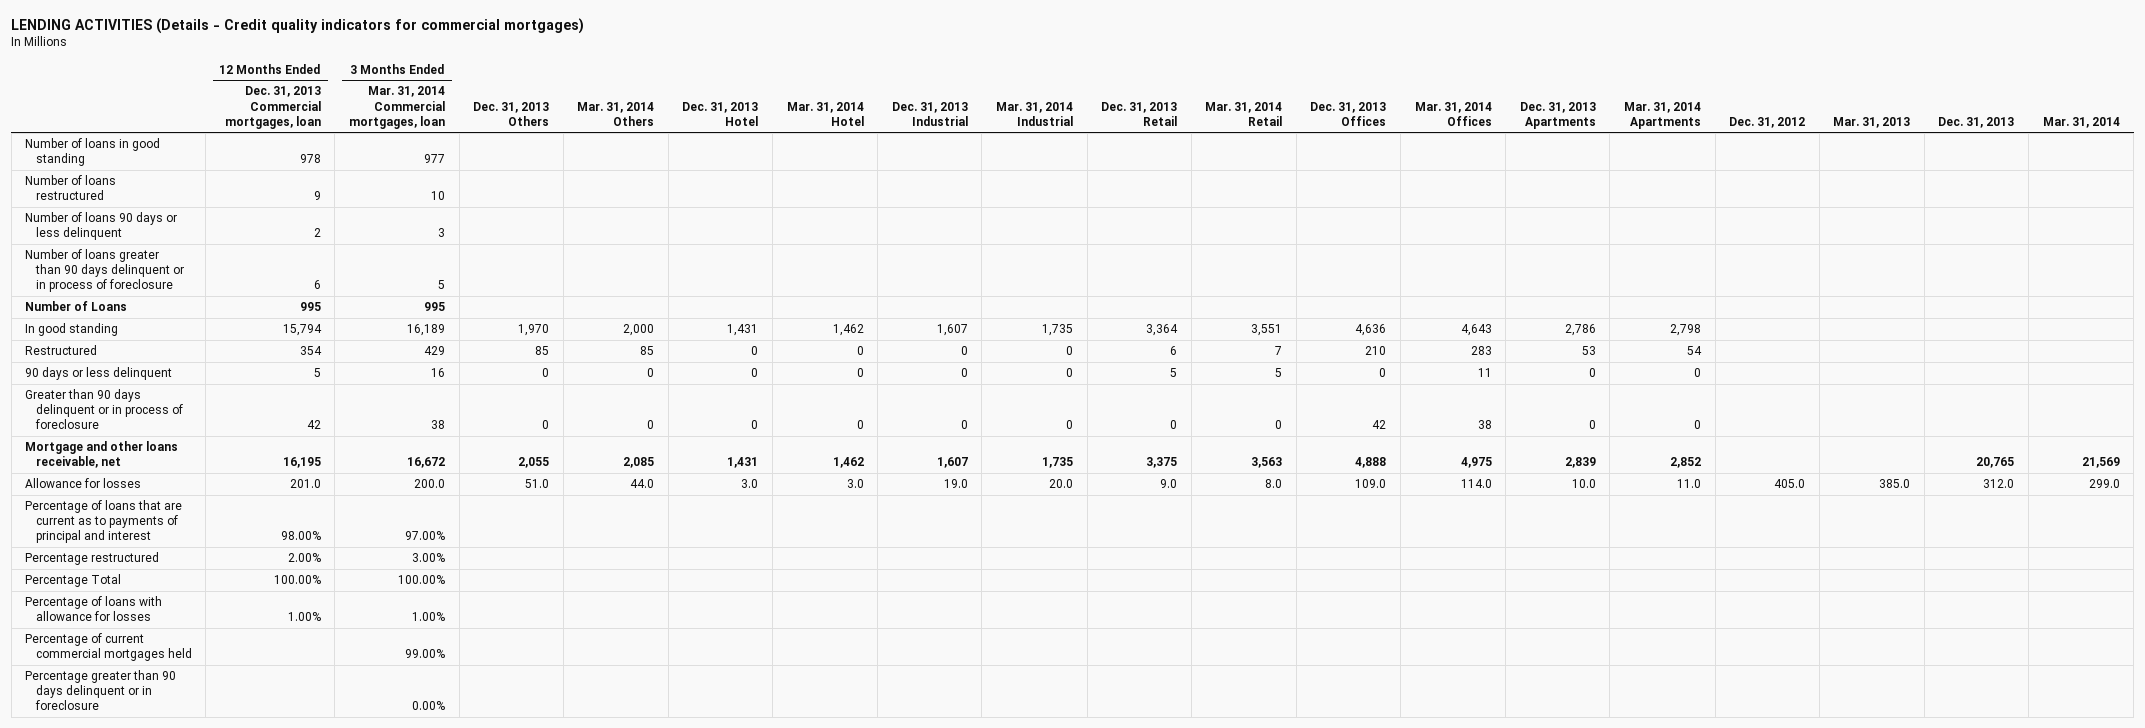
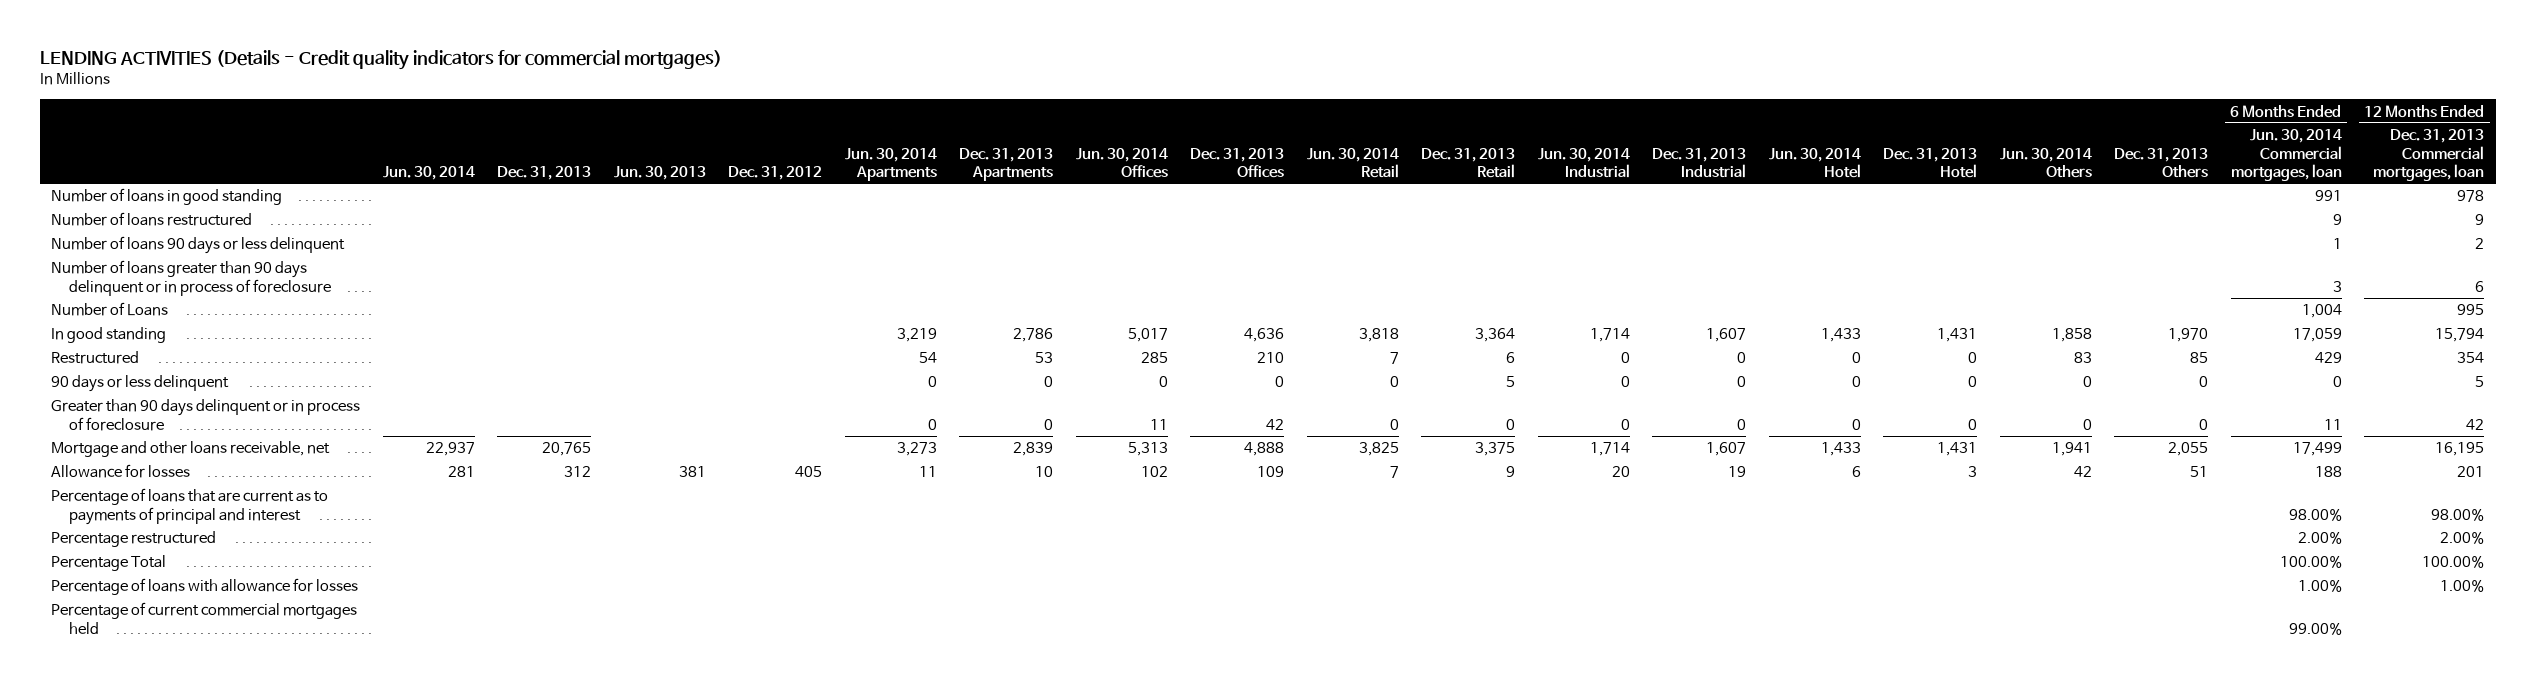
- | 12 Months Ended Dec. 31, 2013 Commercial mortgages, loan | 3 Months Ended Mar. 31, 2014 Commercial mortgages, loan | Dec. 31, 2013 Others | Mar. 31, 2014 Others | Dec. 31, 2013 Hotel | Mar. 31, 2014 Hotel | Dec. 31, 2013 Industrial | Mar. 31, 2014 Industrial | Dec. 31, 2013 Retail | Mar. 31, 2014 Retail | Dec. 31, 2013 Offices | Mar. 31, 2014 Offices | Dec. 31, 2013 Apartments | Mar. 31, 2014 Apartments | Dec. 31, 2012 | Mar. 31, 2013 | Dec. 31, 2013 | Mar. 31, 2014
+ | Jun. 30, 2014 | Dec. 31, 2013 | Jun. 30, 2013 | Dec. 31, 2012 | Jun. 30, 2014 Apartments | Dec. 31, 2013 Apartments | Jun. 30, 2014 Offices | Dec. 31, 2013 Offices | Jun. 30, 2014 Retail | Dec. 31, 2013 Retail | Jun. 30, 2014 Industrial | Dec. 31, 2013 Industrial | Jun. 30, 2014 Hotel | Dec. 31, 2013 Hotel | Jun. 30, 2014 Others | Dec. 31, 2013 Others | 6 Months Ended Jun. 30, 2014 Commercial mortgages, loan | 12 Months Ended Dec. 31, 2013 Commercial mortgages, loan
- Allowance for losses | 201.0 | 200.0 | 51.0 | 44.0 | 3.0 | 3.0 | 19.0 | 20.0 | 9.0 | 8.0 | 109.0 | 114.0 | 10.0 | 11.0 | 405.0 | 385.0 | 312.0 | 299.0
+ Allowance for losses | 281 | 312 | 381 | 405 | 11 | 10 | 102 | 109 | 7 | 9 | 20 | 19 | 6 | 3 | 42 | 51 | 188 | 201
- Percentage greater than 90 days delinquent or in foreclosure | | 0.00% | | | | | | | | | | | | | | | |

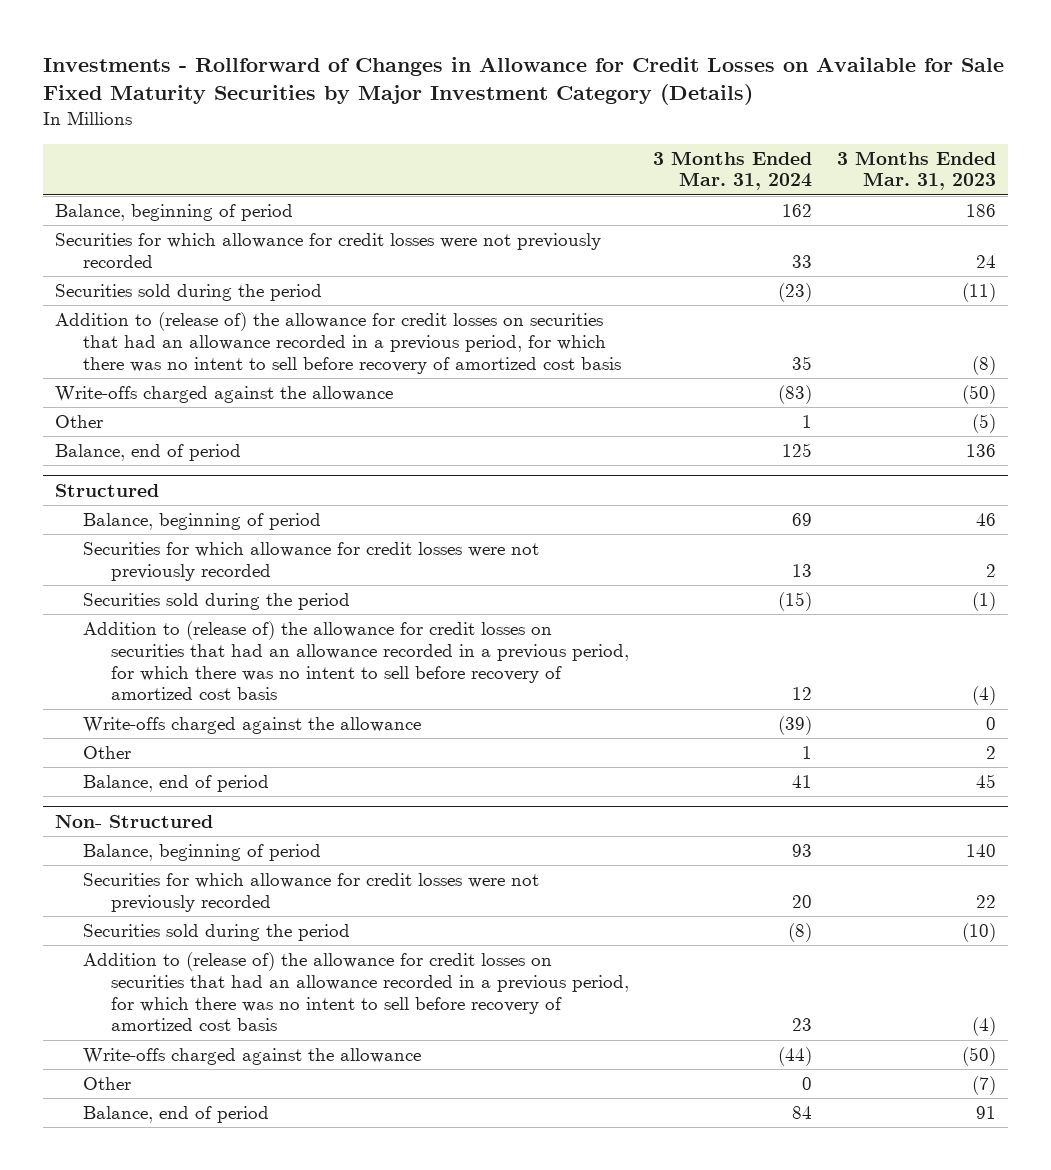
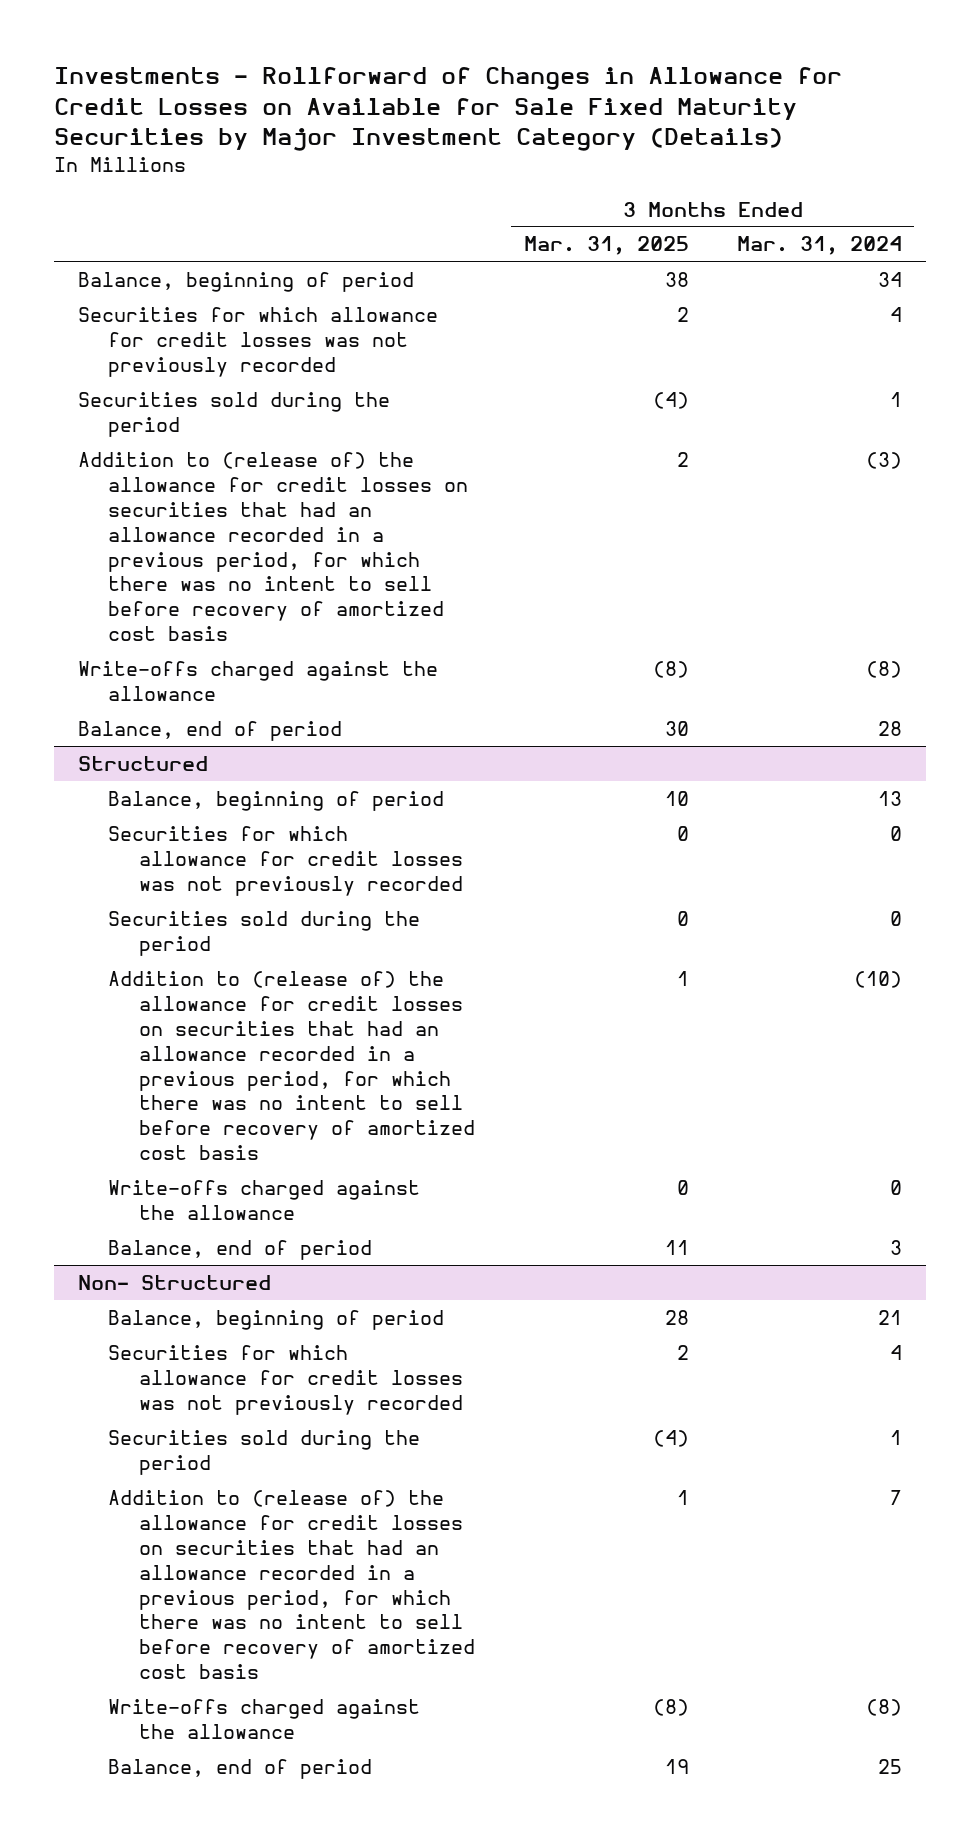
- | 3 Months Ended Mar. 31, 2024 | 3 Months Ended Mar. 31, 2023
+ | 3 Months Ended Mar. 31, 2025 | 3 Months Ended Mar. 31, 2024
- Balance, beginning of period | 162 | 186
- Securities for which allowance for credit losses were not previously recorded | 33 | 24
- Securities sold during the period | (23) | (11)
- Addition to (release of) the allowance for credit losses on securities that had an allowance recorded in a previous period, for which there was no intent to sell before recovery of amortized cost basis | 35 | (8)
- Write-offs charged against the allowance | (83) | (50)
- Other | 1 | (5)
- Balance, end of period | 125 | 136
+ Balance, beginning of period | 38 | 34
+ Securities for which allowance for credit losses was not previously recorded | 2 | 4
+ Securities sold during the period | (4) | 1
+ Addition to (release of) the allowance for credit losses on securities that had an allowance recorded in a previous period, for which there was no intent to sell before recovery of amortized cost basis | 2 | (3)
+ Write-offs charged against the allowance | (8) | (8)
+ Balance, end of period | 30 | 28
@ Structured
- Balance, beginning of period | 69 | 46
- Securities for which allowance for credit losses were not previously recorded | 13 | 2
- Securities sold during the period | (15) | (1)
- Addition to (release of) the allowance for credit losses on securities that had an allowance recorded in a previous period, for which there was no intent to sell before recovery of amortized cost basis | 12 | (4)
- Write-offs charged against the allowance | (39) | 0
- Other | 1 | 2
- Balance, end of period | 41 | 45
+ Balance, beginning of period | 10 | 13
+ Securities for which allowance for credit losses was not previously recorded | 0 | 0
+ Securities sold during the period | 0 | 0
+ Addition to (release of) the allowance for credit losses on securities that had an allowance recorded in a previous period, for which there was no intent to sell before recovery of amortized cost basis | 1 | (10)
+ Write-offs charged against the allowance | 0 | 0
+ Balance, end of period | 11 | 3
@ Non- Structured
- Balance, beginning of period | 93 | 140
- Securities for which allowance for credit losses were not previously recorded | 20 | 22
- Securities sold during the period | (8) | (10)
- Addition to (release of) the allowance for credit losses on securities that had an allowance recorded in a previous period, for which there was no intent to sell before recovery of amortized cost basis | 23 | (4)
- Write-offs charged against the allowance | (44) | (50)
- Other | 0 | (7)
- Balance, end of period | 84 | 91
+ Balance, beginning of period | 28 | 21
+ Securities for which allowance for credit losses was not previously recorded | 2 | 4
+ Securities sold during the period | (4) | 1
+ Addition to (release of) the allowance for credit losses on securities that had an allowance recorded in a previous period, for which there was no intent to sell before recovery of amortized cost basis | 1 | 7
+ Write-offs charged against the allowance | (8) | (8)
+ Balance, end of period | 19 | 25

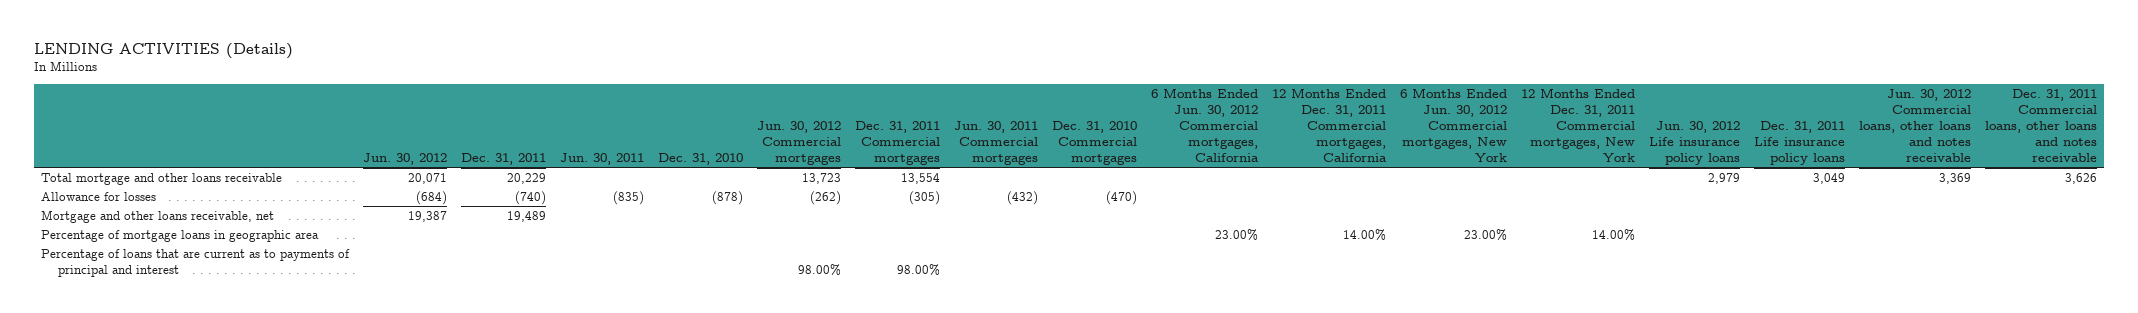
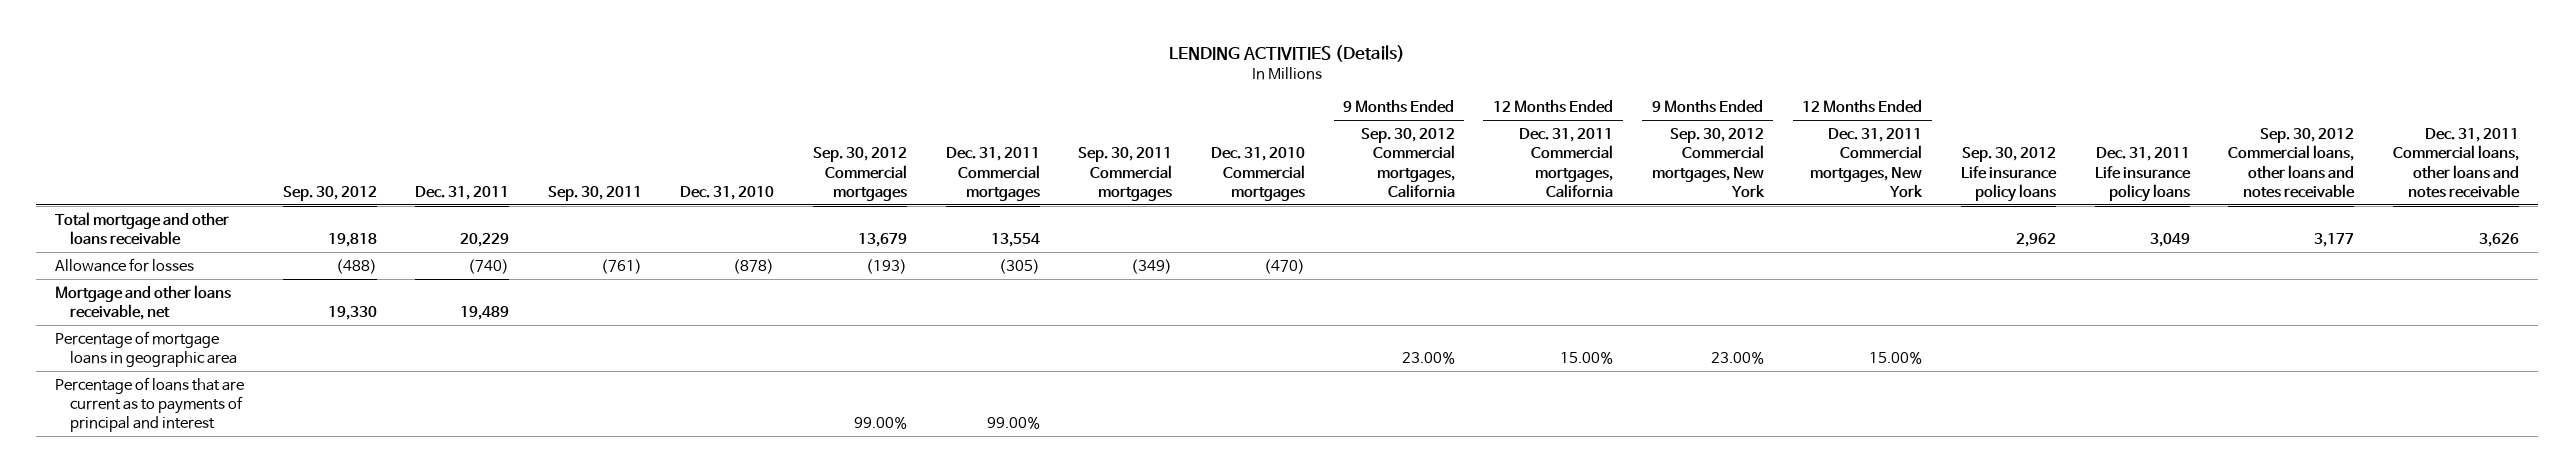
- | Jun. 30, 2012 | Dec. 31, 2011 | Jun. 30, 2011 | Dec. 31, 2010 | Jun. 30, 2012 Commercial mortgages | Dec. 31, 2011 Commercial mortgages | Jun. 30, 2011 Commercial mortgages | Dec. 31, 2010 Commercial mortgages | 6 Months Ended Jun. 30, 2012 Commercial mortgages, California | 12 Months Ended Dec. 31, 2011 Commercial mortgages, California | 6 Months Ended Jun. 30, 2012 Commercial mortgages, New York | 12 Months Ended Dec. 31, 2011 Commercial mortgages, New York | Jun. 30, 2012 Life insurance policy loans | Dec. 31, 2011 Life insurance policy loans | Jun. 30, 2012 Commercial loans, other loans and notes receivable | Dec. 31, 2011 Commercial loans, other loans and notes receivable
+ | Sep. 30, 2012 | Dec. 31, 2011 | Sep. 30, 2011 | Dec. 31, 2010 | Sep. 30, 2012 Commercial mortgages | Dec. 31, 2011 Commercial mortgages | Sep. 30, 2011 Commercial mortgages | Dec. 31, 2010 Commercial mortgages | 9 Months Ended Sep. 30, 2012 Commercial mortgages, California | 12 Months Ended Dec. 31, 2011 Commercial mortgages, California | 9 Months Ended Sep. 30, 2012 Commercial mortgages, New York | 12 Months Ended Dec. 31, 2011 Commercial mortgages, New York | Sep. 30, 2012 Life insurance policy loans | Dec. 31, 2011 Life insurance policy loans | Sep. 30, 2012 Commercial loans, other loans and notes receivable | Dec. 31, 2011 Commercial loans, other loans and notes receivable
- Percentage of mortgage loans in geographic area | | | | | | | | | 23.00% | 14.00% | 23.00% | 14.00% | | | |
- Percentage of loans that are current as to payments of principal and interest | | | | | 98.00% | 98.00% | | | | | | | | | |
+ Percentage of mortgage loans in geographic area | | | | | | | | | 23.00% | 15.00% | 23.00% | 15.00% | | | |
+ Percentage of loans that are current as to payments of principal and interest | | | | | 99.00% | 99.00% | | | | | | | | | |

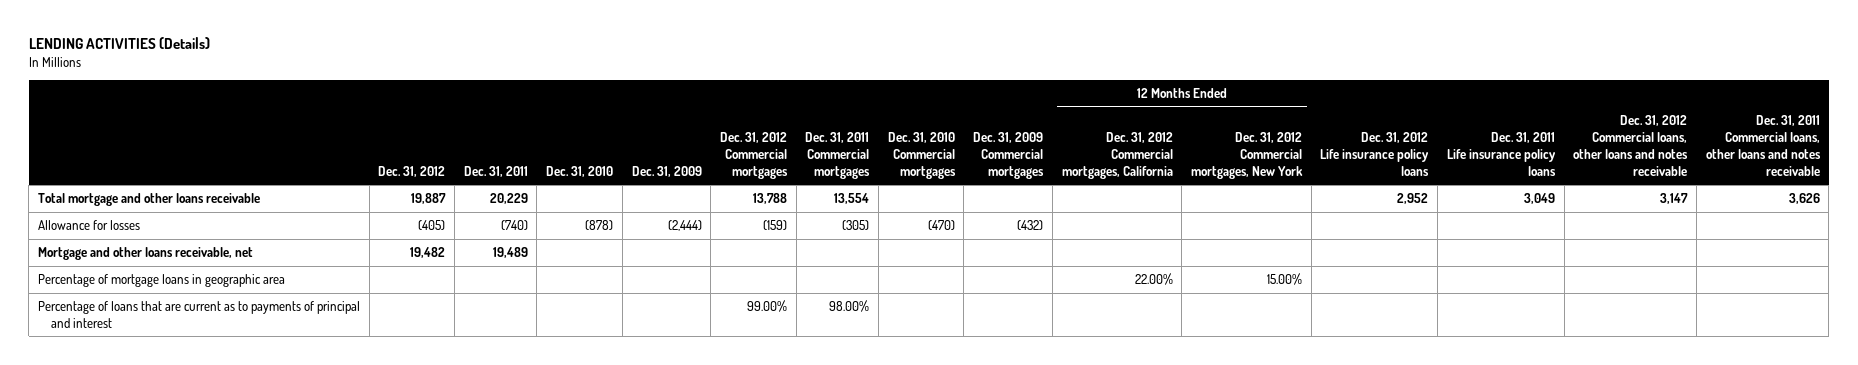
- | Sep. 30, 2012 | Dec. 31, 2011 | Sep. 30, 2011 | Dec. 31, 2010 | Sep. 30, 2012 Commercial mortgages | Dec. 31, 2011 Commercial mortgages | Sep. 30, 2011 Commercial mortgages | Dec. 31, 2010 Commercial mortgages | 9 Months Ended Sep. 30, 2012 Commercial mortgages, California | 12 Months Ended Dec. 31, 2011 Commercial mortgages, California | 9 Months Ended Sep. 30, 2012 Commercial mortgages, New York | 12 Months Ended Dec. 31, 2011 Commercial mortgages, New York | Sep. 30, 2012 Life insurance policy loans | Dec. 31, 2011 Life insurance policy loans | Sep. 30, 2012 Commercial loans, other loans and notes receivable | Dec. 31, 2011 Commercial loans, other loans and notes receivable
+ | Dec. 31, 2012 | Dec. 31, 2011 | Dec. 31, 2010 | Dec. 31, 2009 | Dec. 31, 2012 Commercial mortgages | Dec. 31, 2011 Commercial mortgages | Dec. 31, 2010 Commercial mortgages | Dec. 31, 2009 Commercial mortgages | 12 Months Ended Dec. 31, 2012 Commercial mortgages, California | 12 Months Ended Dec. 31, 2012 Commercial mortgages, New York | Dec. 31, 2012 Life insurance policy loans | Dec. 31, 2011 Life insurance policy loans | Dec. 31, 2012 Commercial loans, other loans and notes receivable | Dec. 31, 2011 Commercial loans, other loans and notes receivable
- Percentage of loans that are current as to payments of principal and interest | | | | | 99.00% | 99.00% | | | | | | | | | |
+ Percentage of loans that are current as to payments of principal and interest | | | | | 99.00% | 98.00% | | | | | | | |

